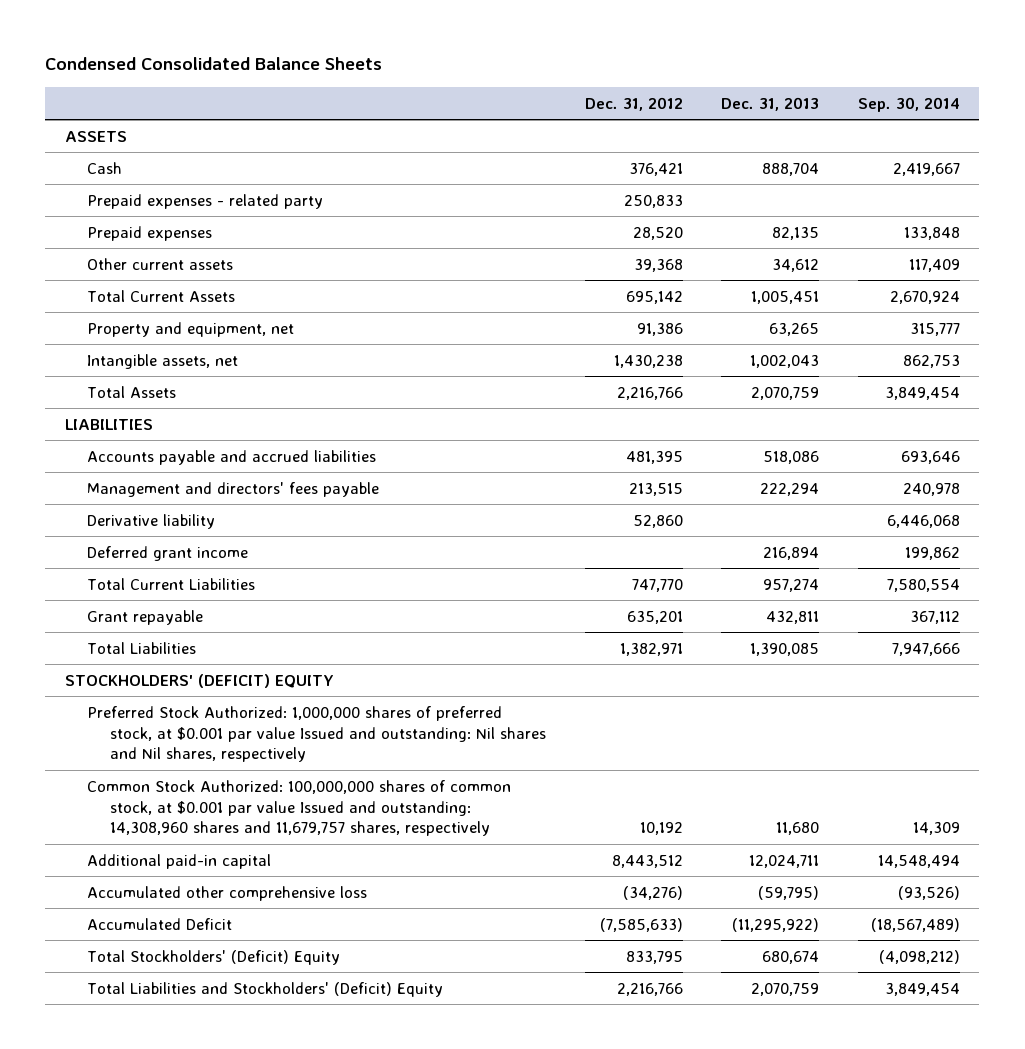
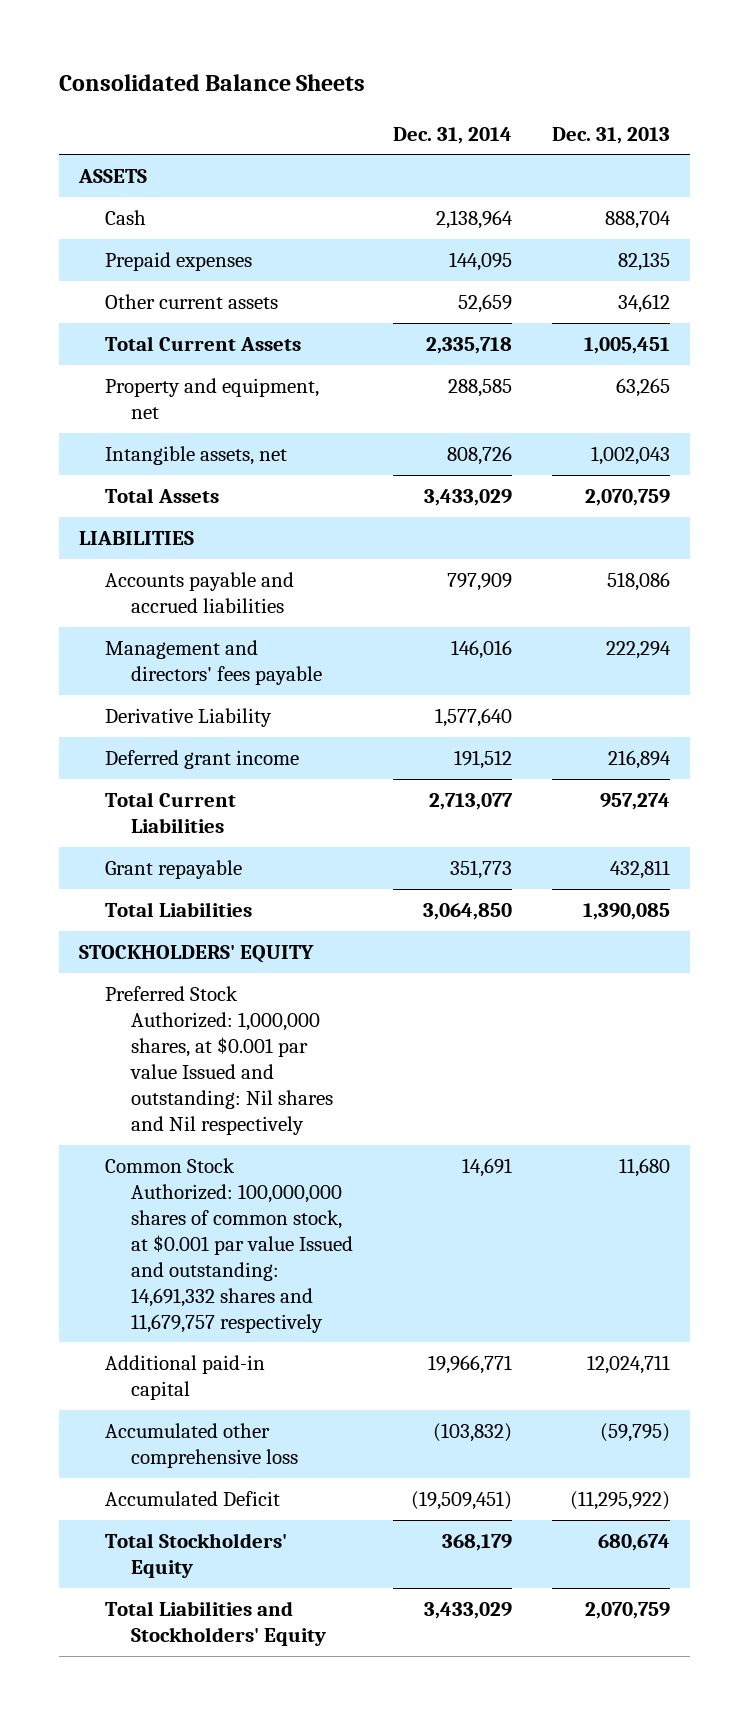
- Condensed Consolidated Balance Sheets
+ Consolidated Balance Sheets
- | Dec. 31, 2012 | Dec. 31, 2013 | Sep. 30, 2014
+ | Dec. 31, 2014 | Dec. 31, 2013
- Prepaid expenses - related party | 250,833 | |
- Derivative liability | 52,860 | | 6,446,068
+ Derivative Liability | 1,577,640 |
- STOCKHOLDERS' (DEFICIT) EQUITY
- Preferred Stock Authorized: 1,000,000 shares of preferred stock, at $0.001 par value Issued and outstanding: Nil shares and Nil shares, respectively
- Common Stock Authorized: 100,000,000 shares of common stock, at $0.001 par value Issued and outstanding: 14,308,960 shares and 11,679,757 shares, respectively | 10,192 | 11,680 | 14,309
+ STOCKHOLDERS' EQUITY
+ Preferred Stock Authorized: 1,000,000 shares, at $0.001 par value Issued and outstanding: Nil shares and Nil respectively
+ Common Stock Authorized: 100,000,000 shares of common stock, at $0.001 par value Issued and outstanding: 14,691,332 shares and 11,679,757 respectively | 14,691 | 11,680
- Total Stockholders' (Deficit) Equity | 833,795 | 680,674 | (4,098,212)
- Total Liabilities and Stockholders' (Deficit) Equity | 2,216,766 | 2,070,759 | 3,849,454
+ Total Stockholders' Equity | 368,179 | 680,674
+ Total Liabilities and Stockholders' Equity | 3,433,029 | 2,070,759

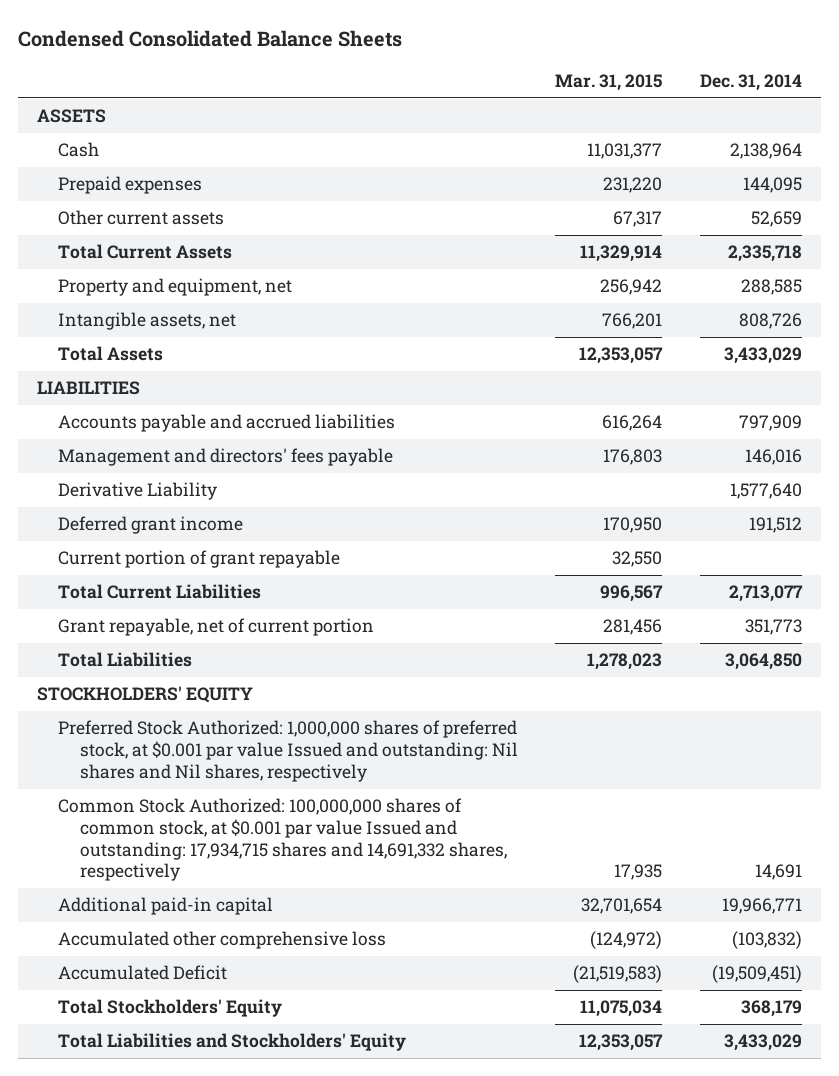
- Consolidated Balance Sheets
+ Condensed Consolidated Balance Sheets
- | Dec. 31, 2014 | Dec. 31, 2013
+ | Mar. 31, 2015 | Dec. 31, 2014
+ Current portion of grant repayable | 32,550 |
- Grant repayable | 351,773 | 432,811
+ Grant repayable, net of current portion | 281,456 | 351,773
- Preferred Stock Authorized: 1,000,000 shares, at $0.001 par value Issued and outstanding: Nil shares and Nil respectively
- Common Stock Authorized: 100,000,000 shares of common stock, at $0.001 par value Issued and outstanding: 14,691,332 shares and 11,679,757 respectively | 14,691 | 11,680
+ Preferred Stock Authorized: 1,000,000 shares of preferred stock, at $0.001 par value Issued and outstanding: Nil shares and Nil shares, respectively
+ Common Stock Authorized: 100,000,000 shares of common stock, at $0.001 par value Issued and outstanding: 17,934,715 shares and 14,691,332 shares, respectively | 17,935 | 14,691

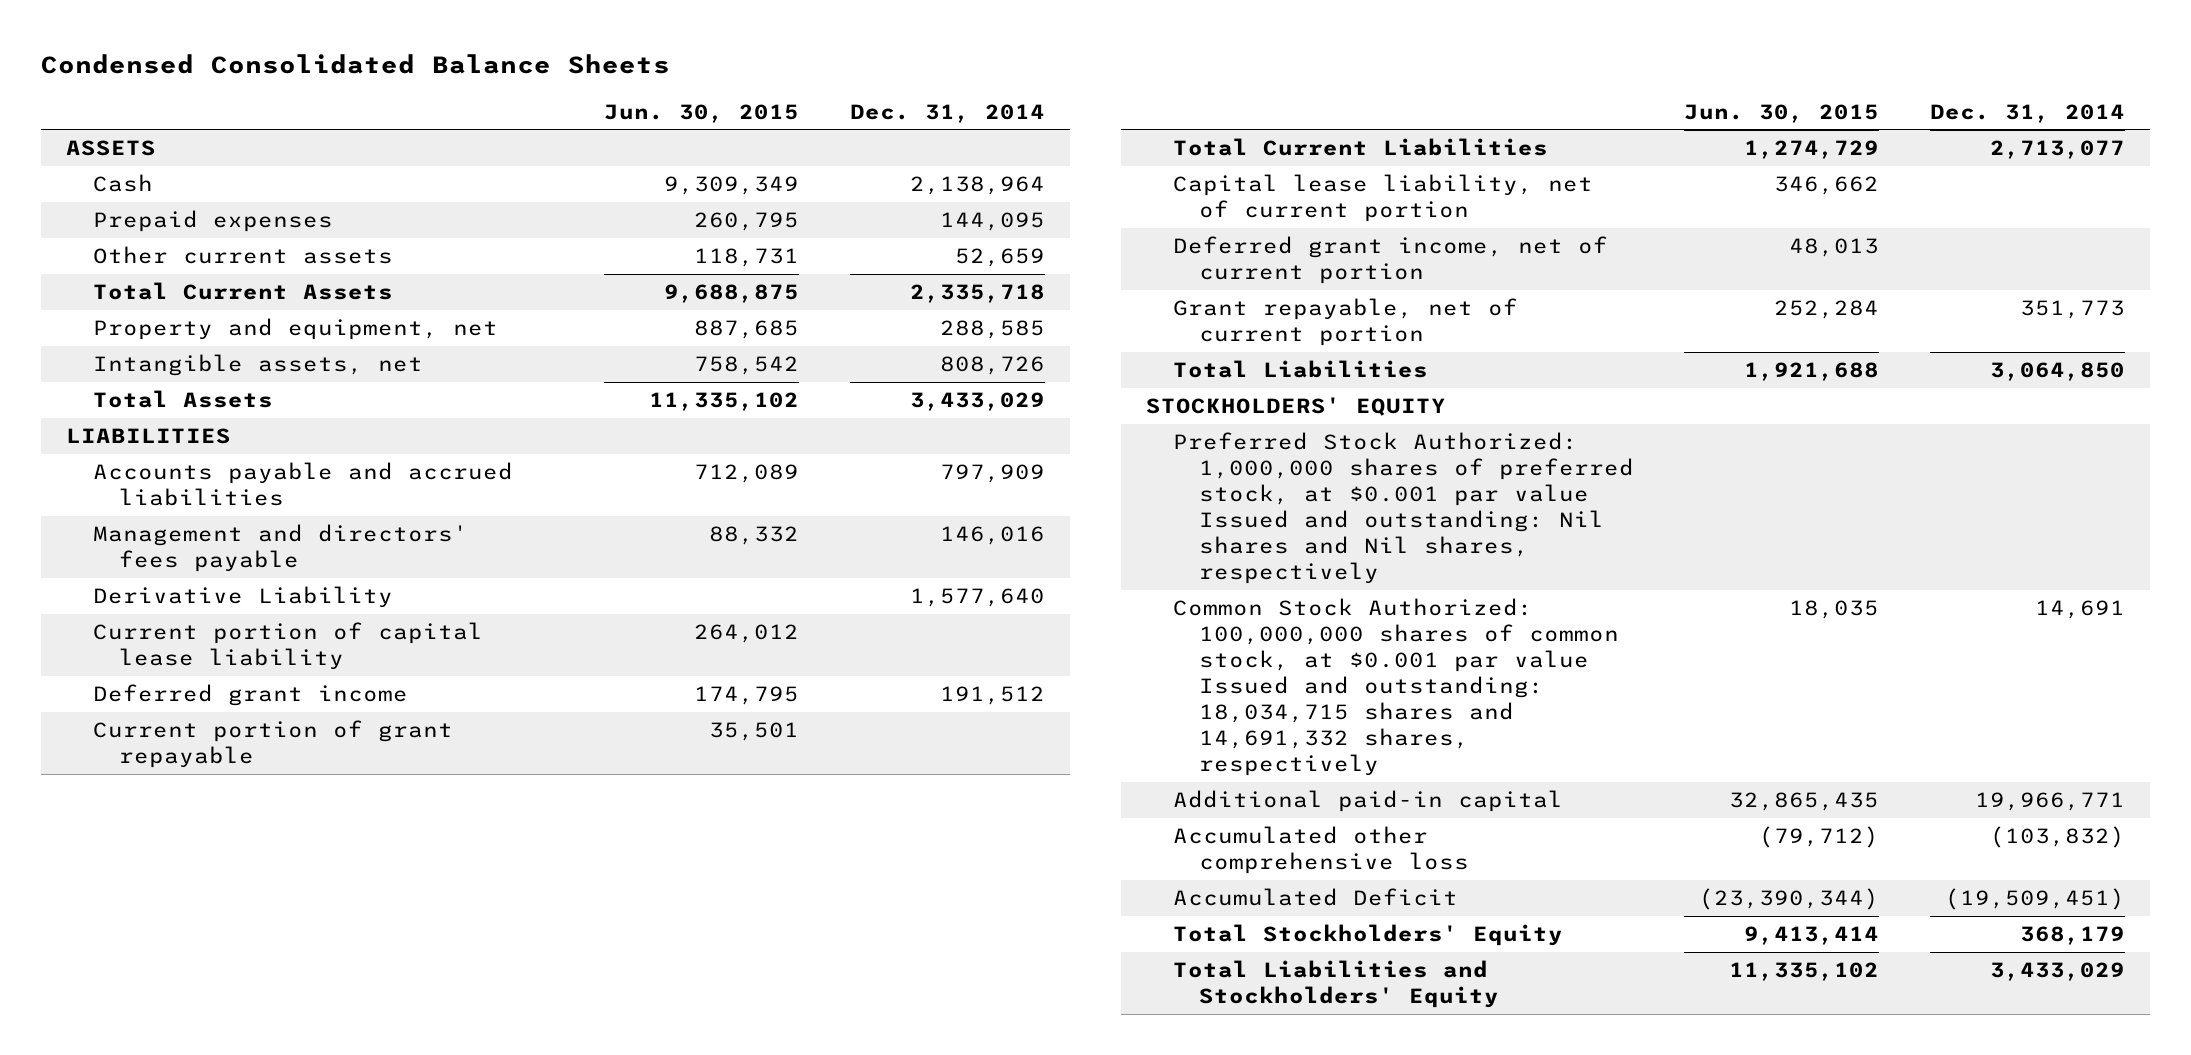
- | Mar. 31, 2015 | Dec. 31, 2014
+ | Jun. 30, 2015 | Dec. 31, 2014
+ Current portion of capital lease liability | 264,012 |
+ Capital lease liability, net of current portion | 346,662 |
+ Deferred grant income, net of current portion | 48,013 |
- Common Stock Authorized: 100,000,000 shares of common stock, at $0.001 par value Issued and outstanding: 17,934,715 shares and 14,691,332 shares, respectively | 17,935 | 14,691
+ Common Stock Authorized: 100,000,000 shares of common stock, at $0.001 par value Issued and outstanding: 18,034,715 shares and 14,691,332 shares, respectively | 18,035 | 14,691

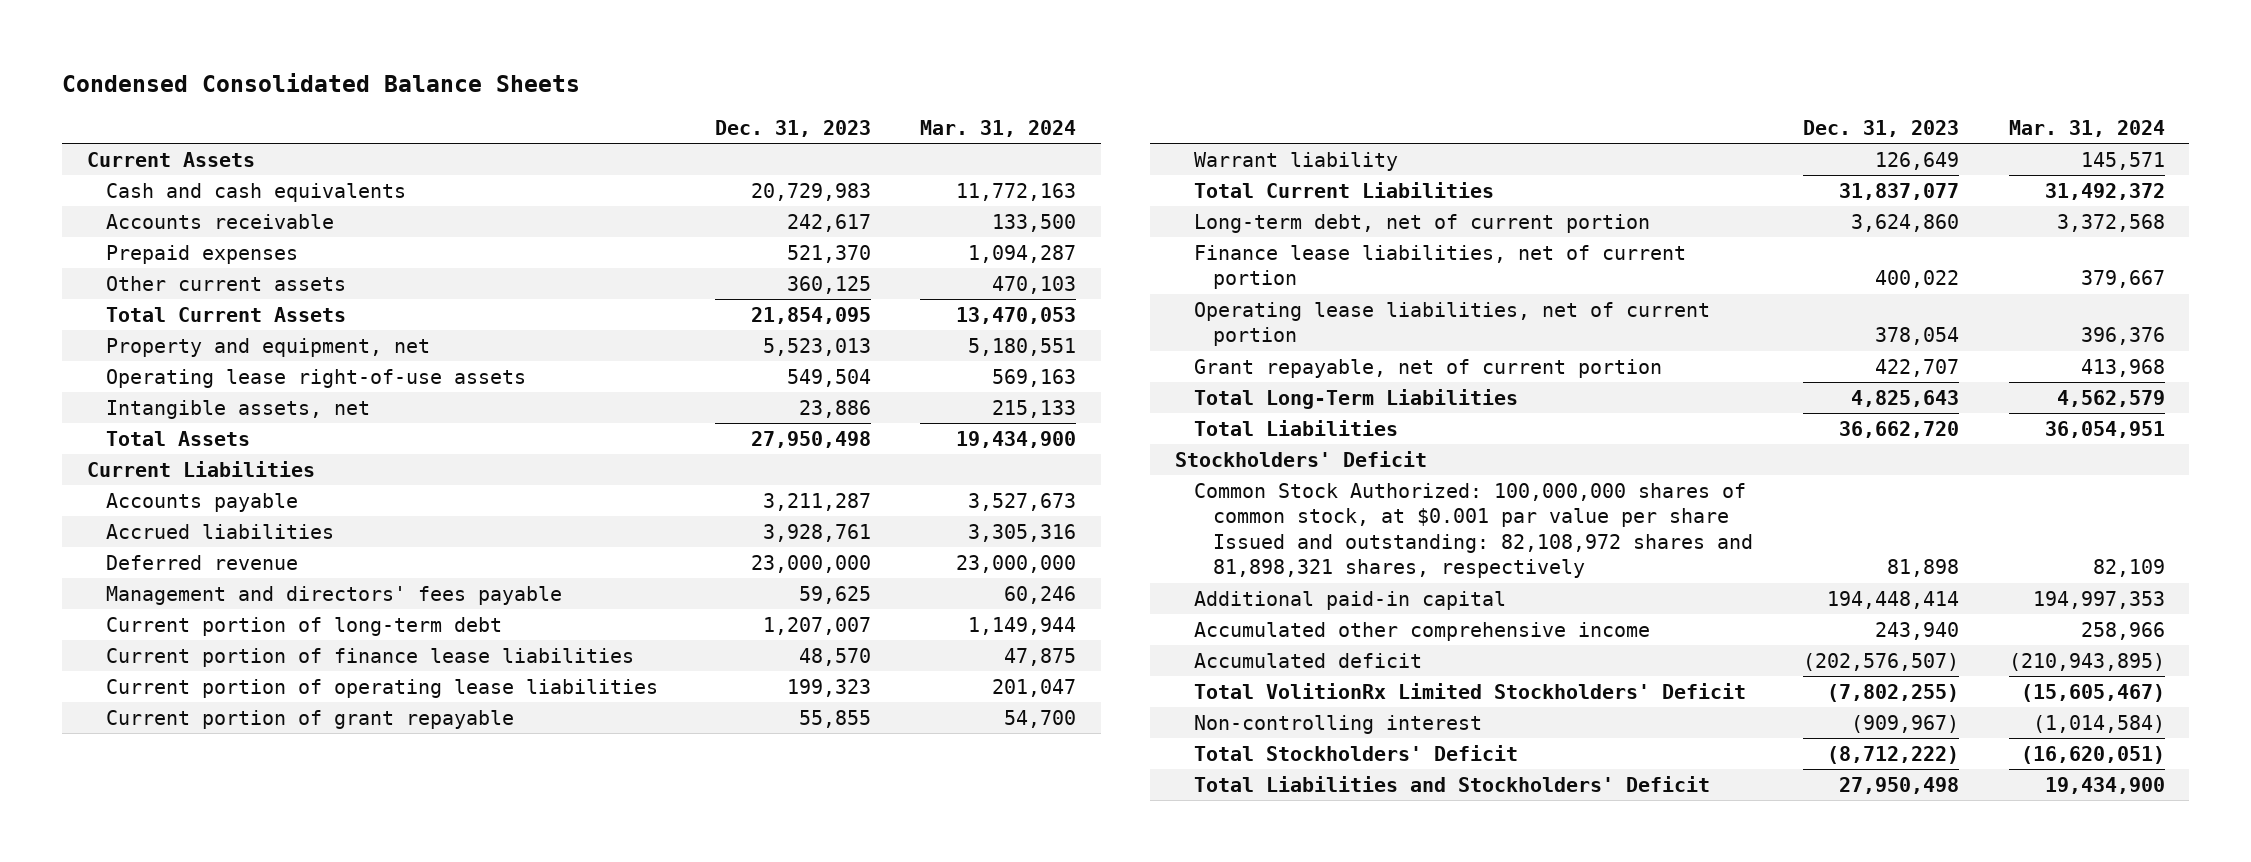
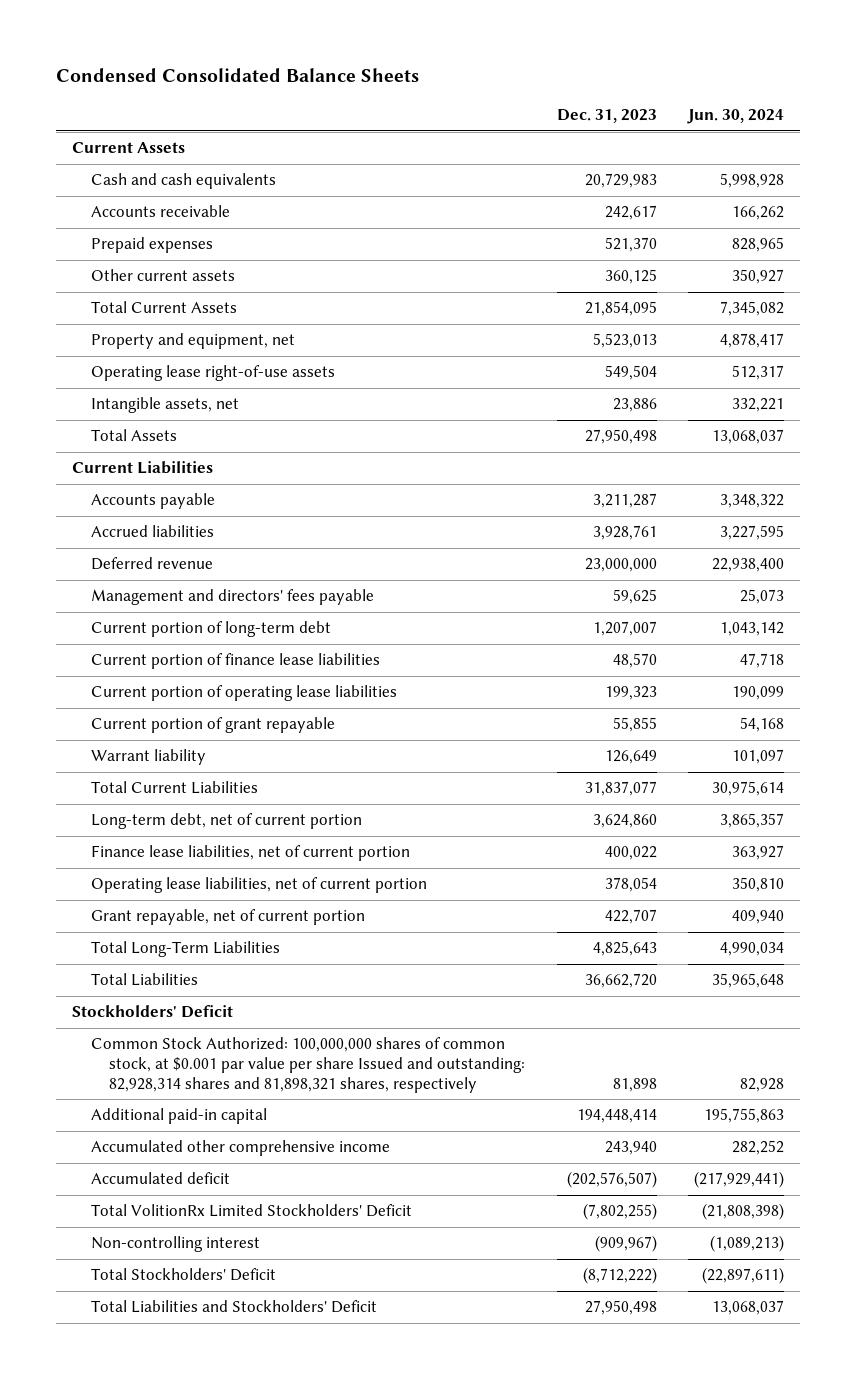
- | Dec. 31, 2023 | Mar. 31, 2024
+ | Dec. 31, 2023 | Jun. 30, 2024
- Common Stock Authorized: 100,000,000 shares of common stock, at $0.001 par value per share Issued and outstanding: 82,108,972 shares and 81,898,321 shares, respectively | 81,898 | 82,109
+ Common Stock Authorized: 100,000,000 shares of common stock, at $0.001 par value per share Issued and outstanding: 82,928,314 shares and 81,898,321 shares, respectively | 81,898 | 82,928

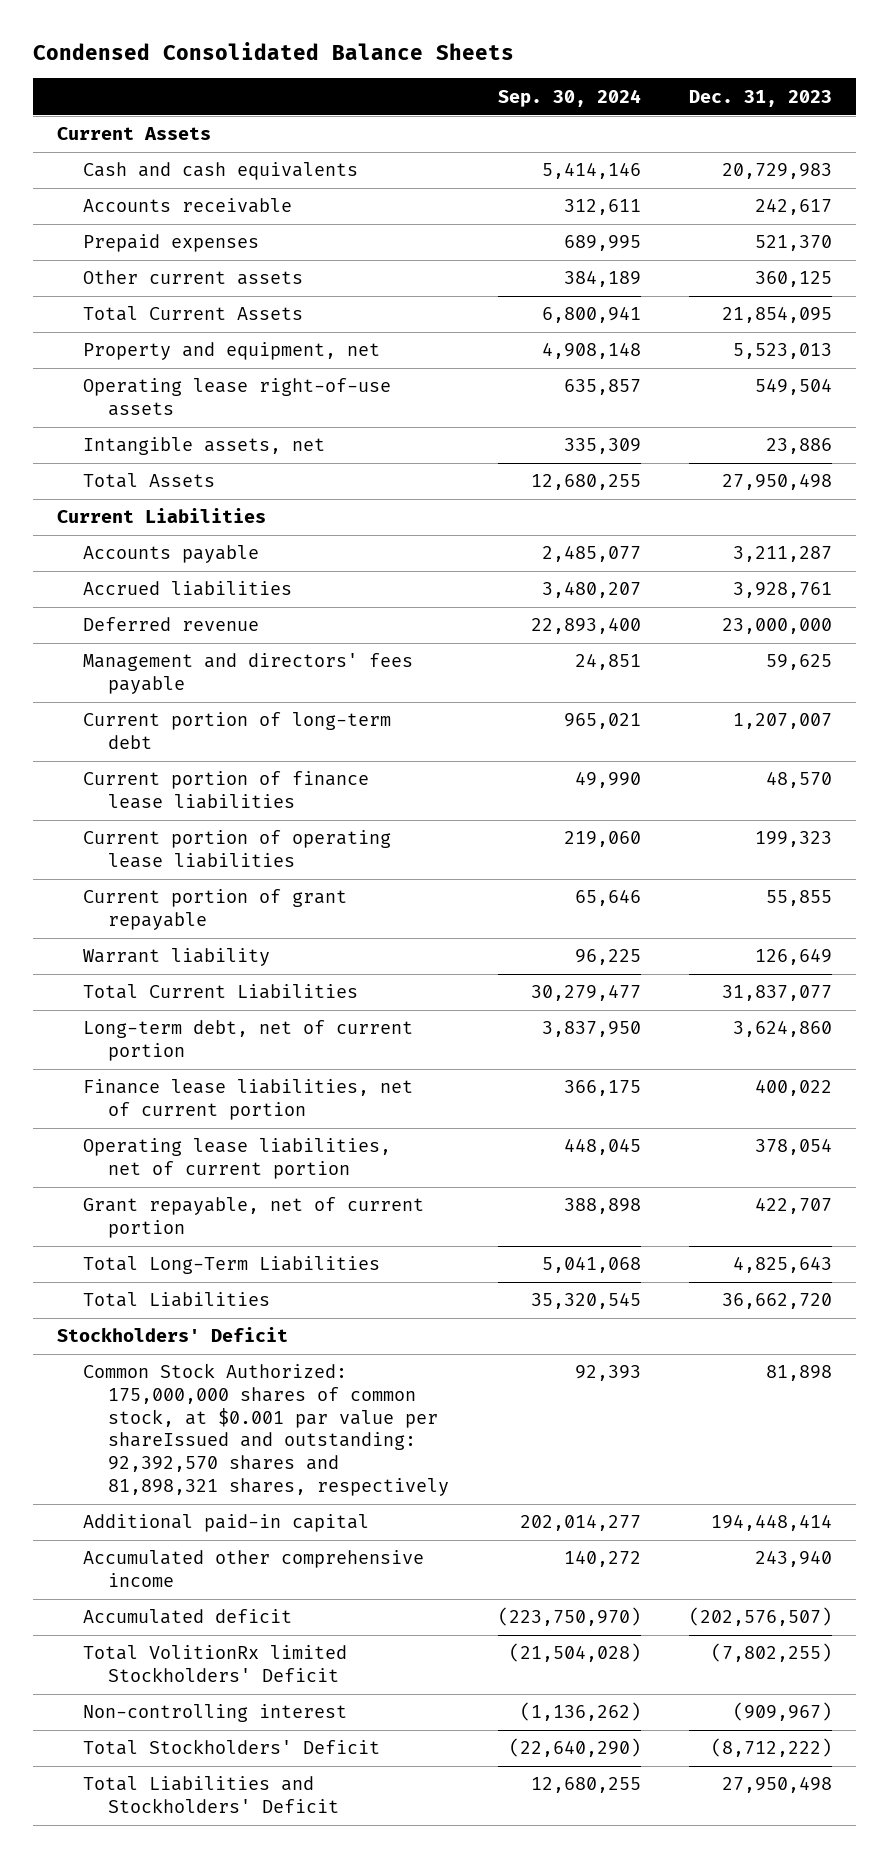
- | Dec. 31, 2023 | Jun. 30, 2024
+ | Sep. 30, 2024 | Dec. 31, 2023
- Common Stock Authorized: 100,000,000 shares of common stock, at $0.001 par value per share Issued and outstanding: 82,928,314 shares and 81,898,321 shares, respectively | 81,898 | 82,928
+ Common Stock Authorized: 175,000,000 shares of common stock, at $0.001 par value per shareIssued and outstanding: 92,392,570 shares and 81,898,321 shares, respectively | 92,393 | 81,898
- Total VolitionRx Limited Stockholders' Deficit | (7,802,255) | (21,808,398)
+ Total VolitionRx limited Stockholders' Deficit | (21,504,028) | (7,802,255)

